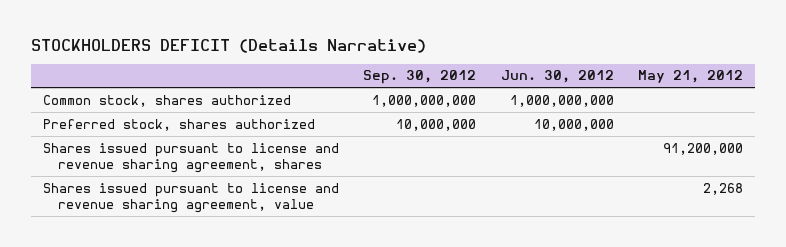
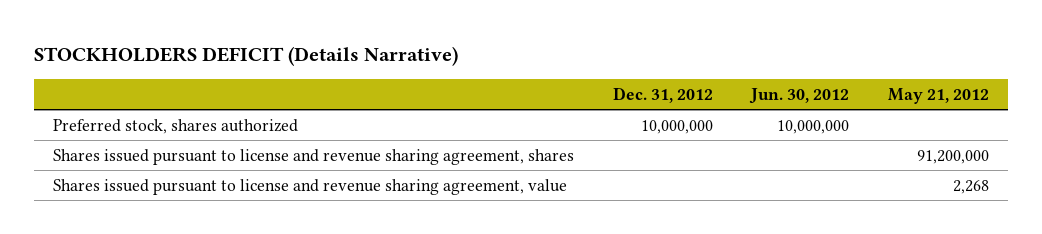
- | Sep. 30, 2012 | Jun. 30, 2012 | May 21, 2012
+ | Dec. 31, 2012 | Jun. 30, 2012 | May 21, 2012
- Common stock, shares authorized | 1,000,000,000 | 1,000,000,000 |

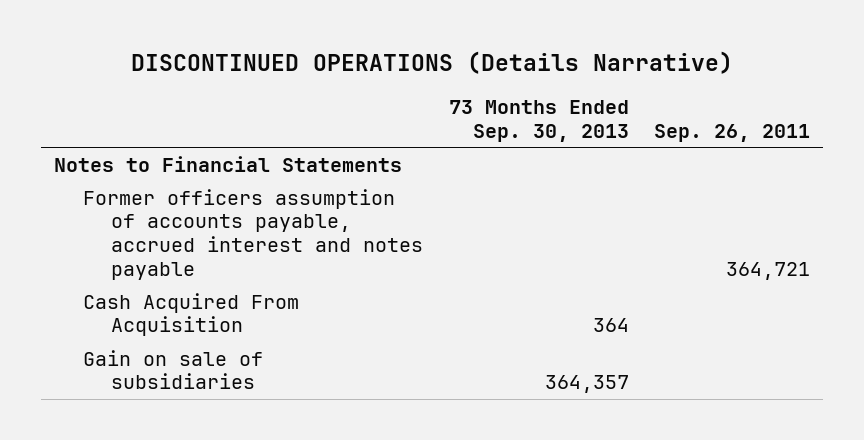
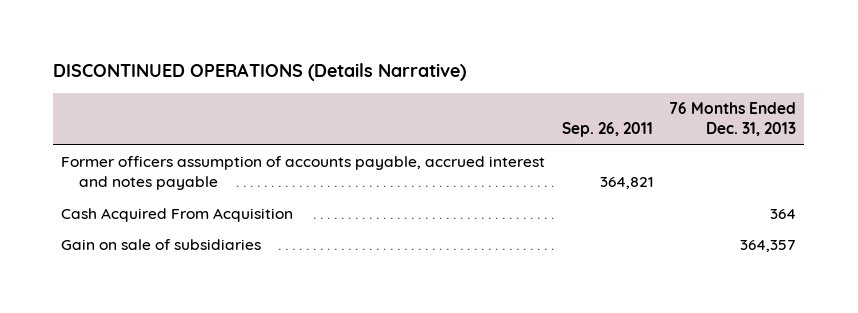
- | 73 Months Ended Sep. 30, 2013 | Sep. 26, 2011
+ | Sep. 26, 2011 | 76 Months Ended Dec. 31, 2013
- Notes to Financial Statements
- Former officers assumption of accounts payable, accrued interest and notes payable | | 364,721
+ Former officers assumption of accounts payable, accrued interest and notes payable | 364,821 |

